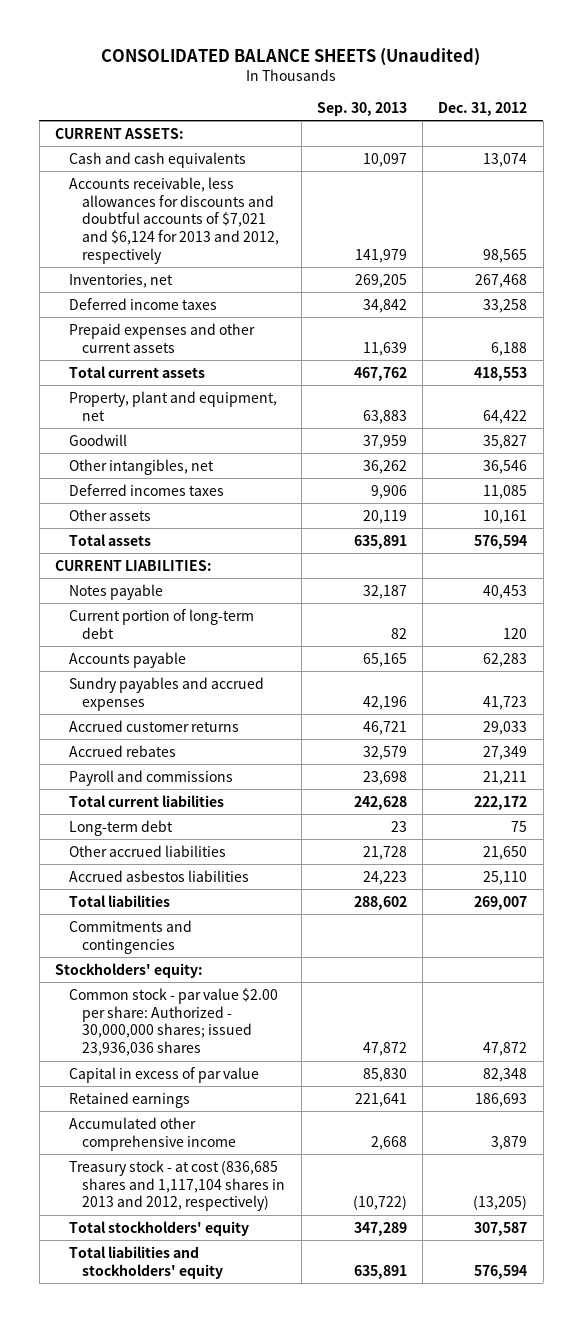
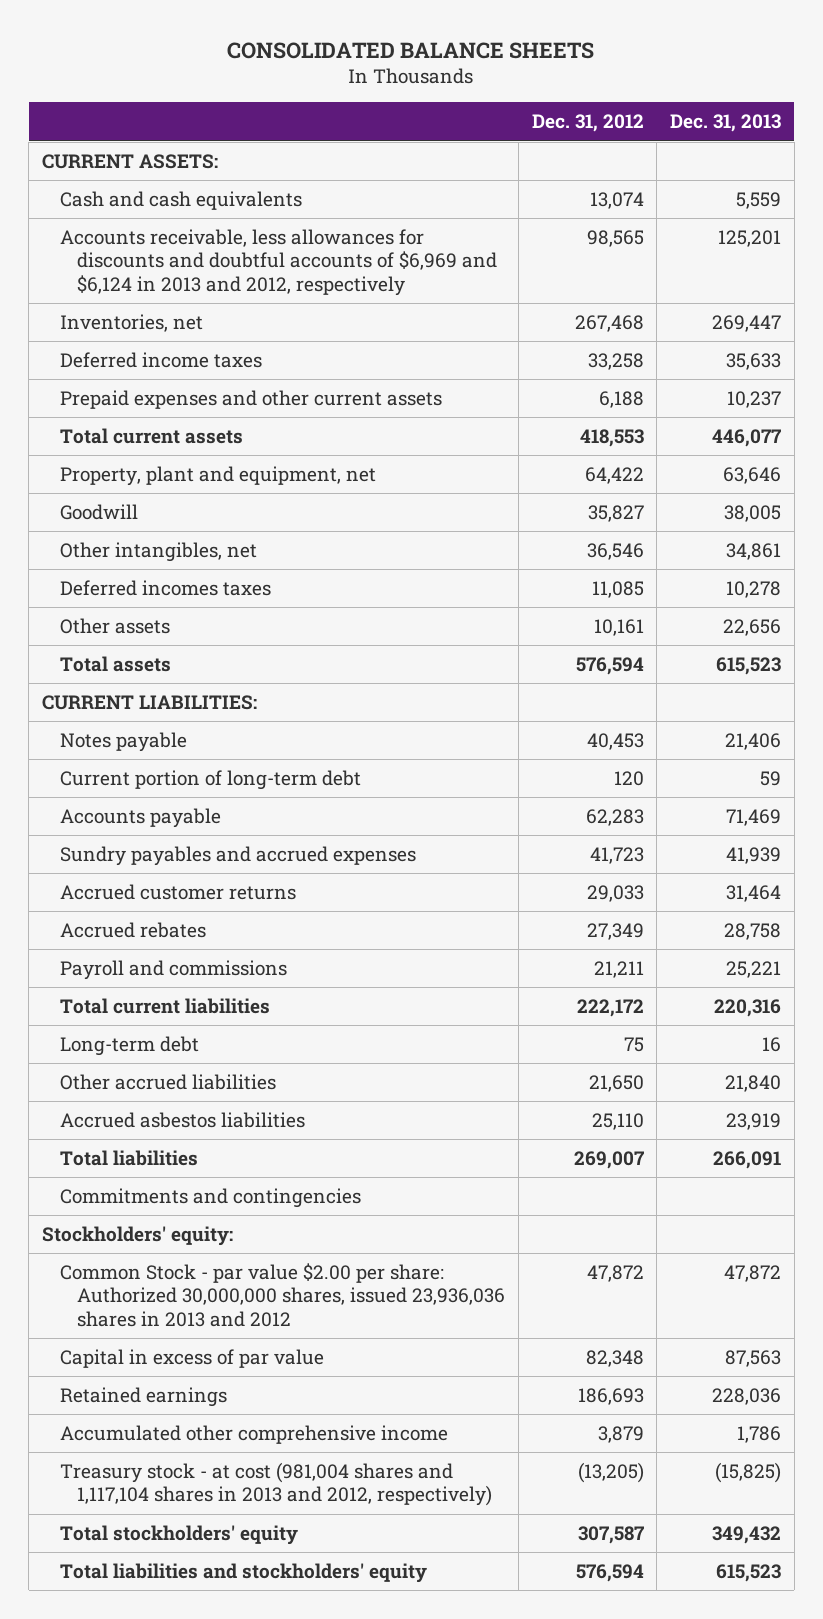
- CONSOLIDATED BALANCE SHEETS (Unaudited)
+ CONSOLIDATED BALANCE SHEETS
- | Sep. 30, 2013 | Dec. 31, 2012
+ | Dec. 31, 2012 | Dec. 31, 2013
- Accounts receivable, less allowances for discounts and doubtful accounts of $7,021 and $6,124 for 2013 and 2012, respectively | 141,979 | 98,565
+ Accounts receivable, less allowances for discounts and doubtful accounts of $6,969 and $6,124 in 2013 and 2012, respectively | 98,565 | 125,201
- Common stock - par value $2.00 per share: Authorized - 30,000,000 shares; issued 23,936,036 shares | 47,872 | 47,872
+ Common Stock - par value $2.00 per share: Authorized 30,000,000 shares, issued 23,936,036 shares in 2013 and 2012 | 47,872 | 47,872
- Treasury stock - at cost (836,685 shares and 1,117,104 shares in 2013 and 2012, respectively) | (10,722) | (13,205)
+ Treasury stock - at cost (981,004 shares and 1,117,104 shares in 2013 and 2012, respectively) | (13,205) | (15,825)

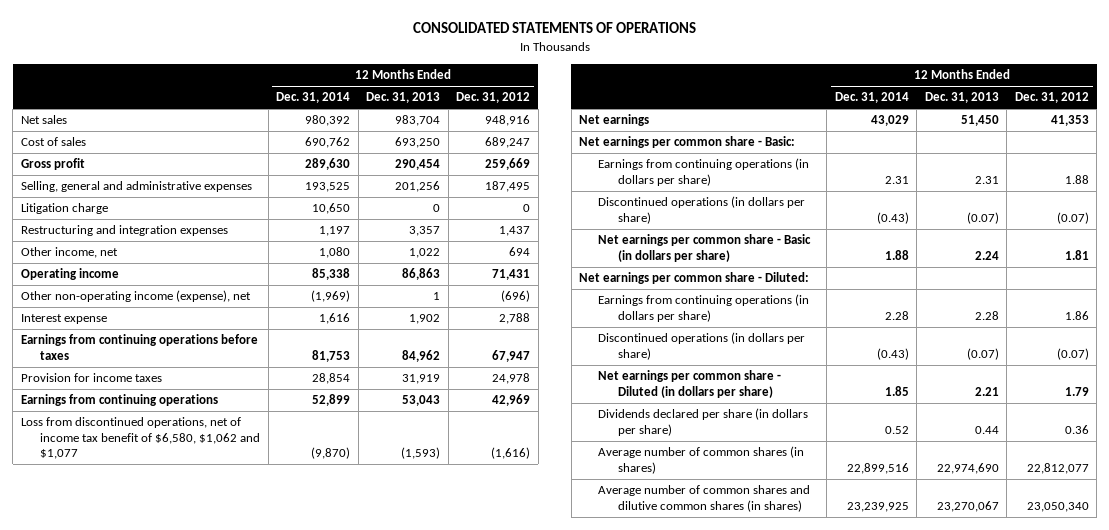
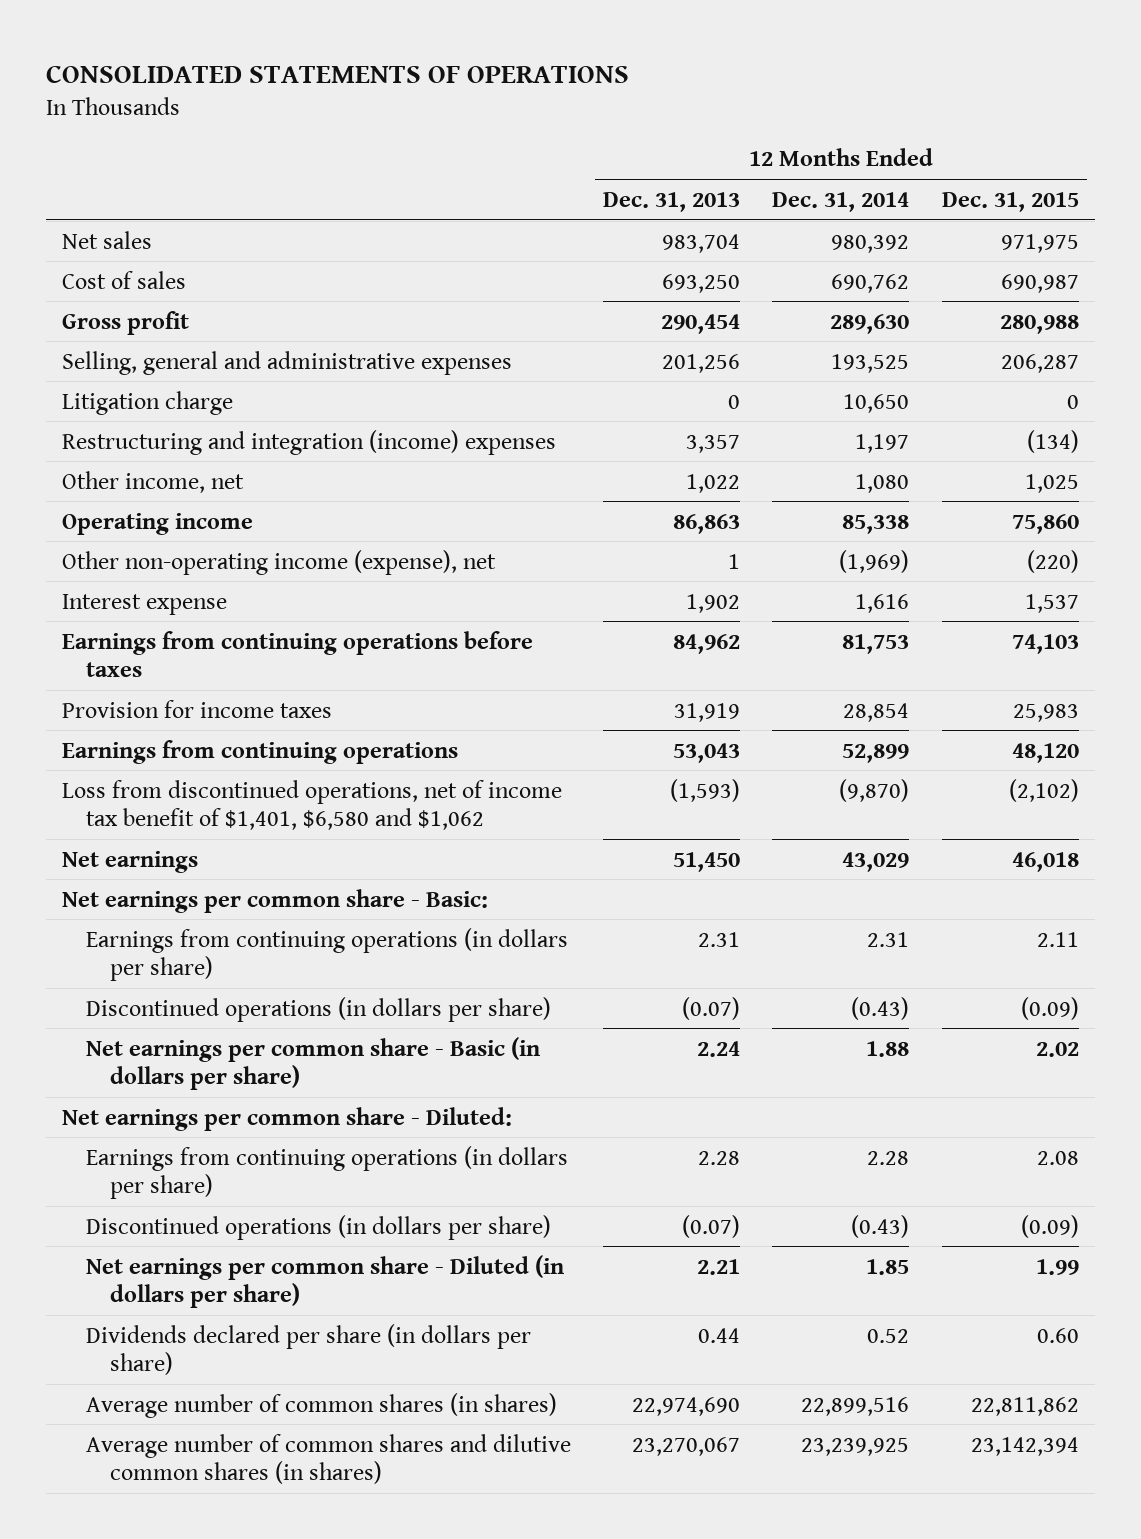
- | 12 Months Ended Dec. 31, 2014 | 12 Months Ended Dec. 31, 2013 | 12 Months Ended Dec. 31, 2012
+ | 12 Months Ended Dec. 31, 2013 | 12 Months Ended Dec. 31, 2014 | 12 Months Ended Dec. 31, 2015
- Restructuring and integration expenses | 1,197 | 3,357 | 1,437
+ Restructuring and integration (income) expenses | 3,357 | 1,197 | (134)
- Loss from discontinued operations, net of income tax benefit of $6,580, $1,062 and $1,077 | (9,870) | (1,593) | (1,616)
+ Loss from discontinued operations, net of income tax benefit of $1,401, $6,580 and $1,062 | (1,593) | (9,870) | (2,102)

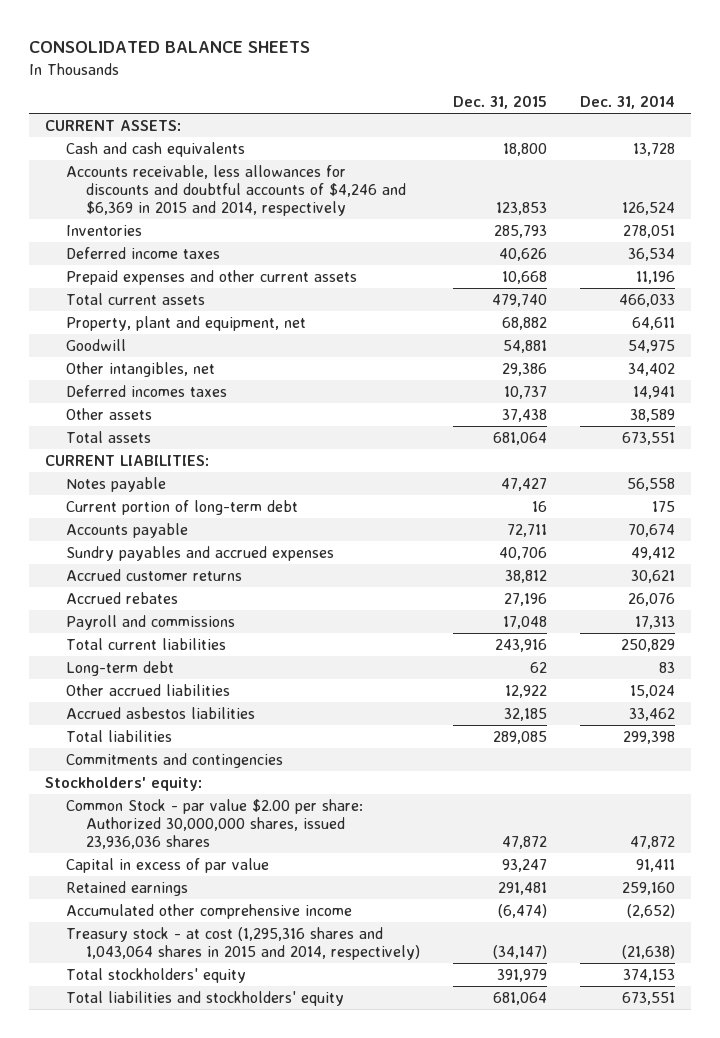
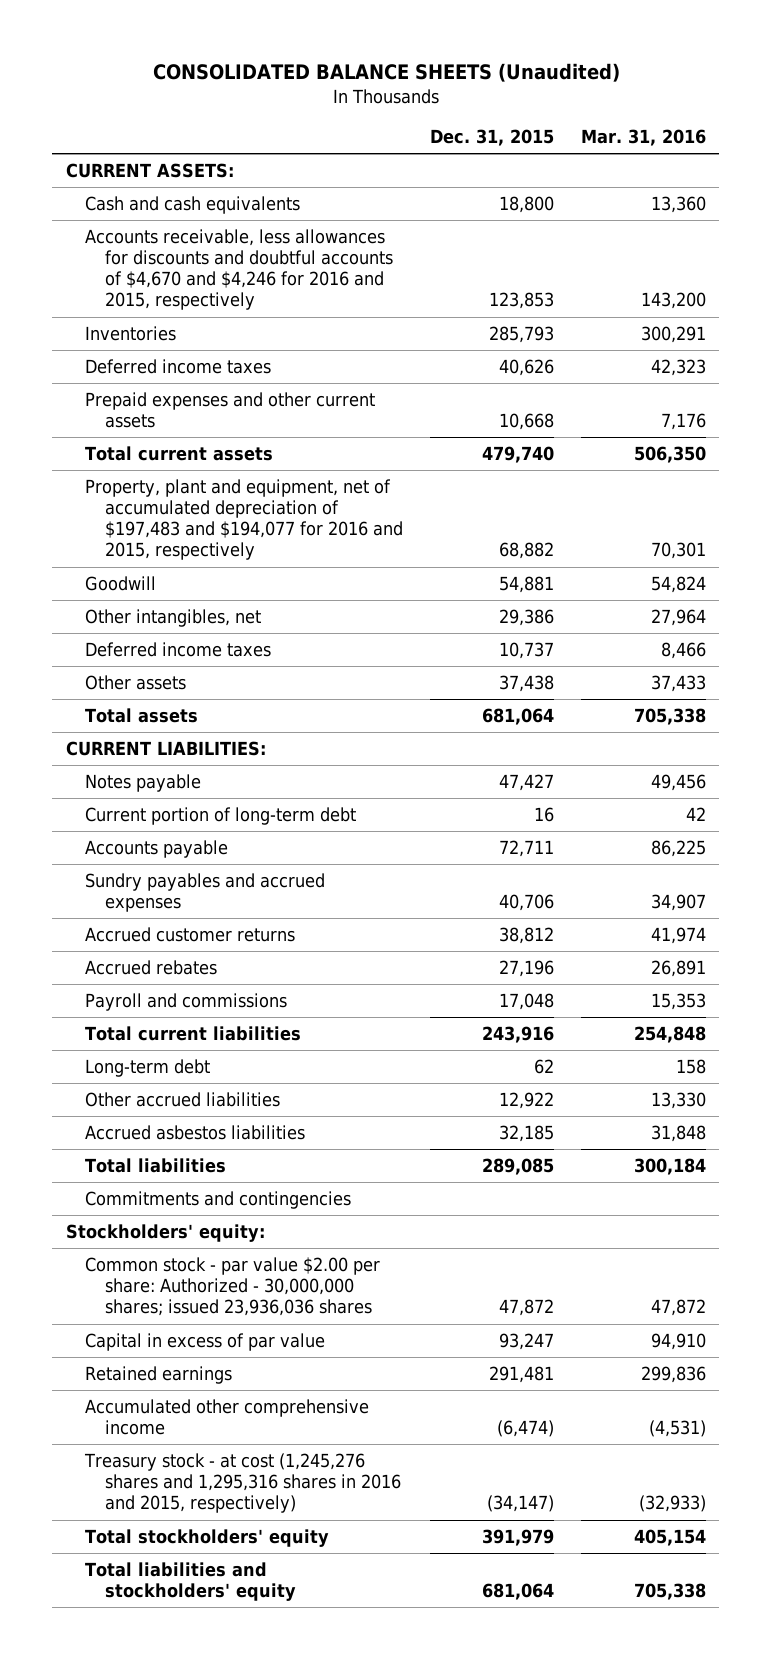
- CONSOLIDATED BALANCE SHEETS
+ CONSOLIDATED BALANCE SHEETS (Unaudited)
- | Dec. 31, 2015 | Dec. 31, 2014
+ | Dec. 31, 2015 | Mar. 31, 2016
- Accounts receivable, less allowances for discounts and doubtful accounts of $4,246 and $6,369 in 2015 and 2014, respectively | 123,853 | 126,524
+ Accounts receivable, less allowances for discounts and doubtful accounts of $4,670 and $4,246 for 2016 and 2015, respectively | 123,853 | 143,200
- Property, plant and equipment, net | 68,882 | 64,611
+ Property, plant and equipment, net of accumulated depreciation of $197,483 and $194,077 for 2016 and 2015, respectively | 68,882 | 70,301
- Deferred incomes taxes | 10,737 | 14,941
+ Deferred income taxes | 10,737 | 8,466
- Common Stock - par value $2.00 per share: Authorized 30,000,000 shares, issued 23,936,036 shares | 47,872 | 47,872
+ Common stock - par value $2.00 per share: Authorized - 30,000,000 shares; issued 23,936,036 shares | 47,872 | 47,872
- Treasury stock - at cost (1,295,316 shares and 1,043,064 shares in 2015 and 2014, respectively) | (34,147) | (21,638)
+ Treasury stock - at cost (1,245,276 shares and 1,295,316 shares in 2016 and 2015, respectively) | (34,147) | (32,933)

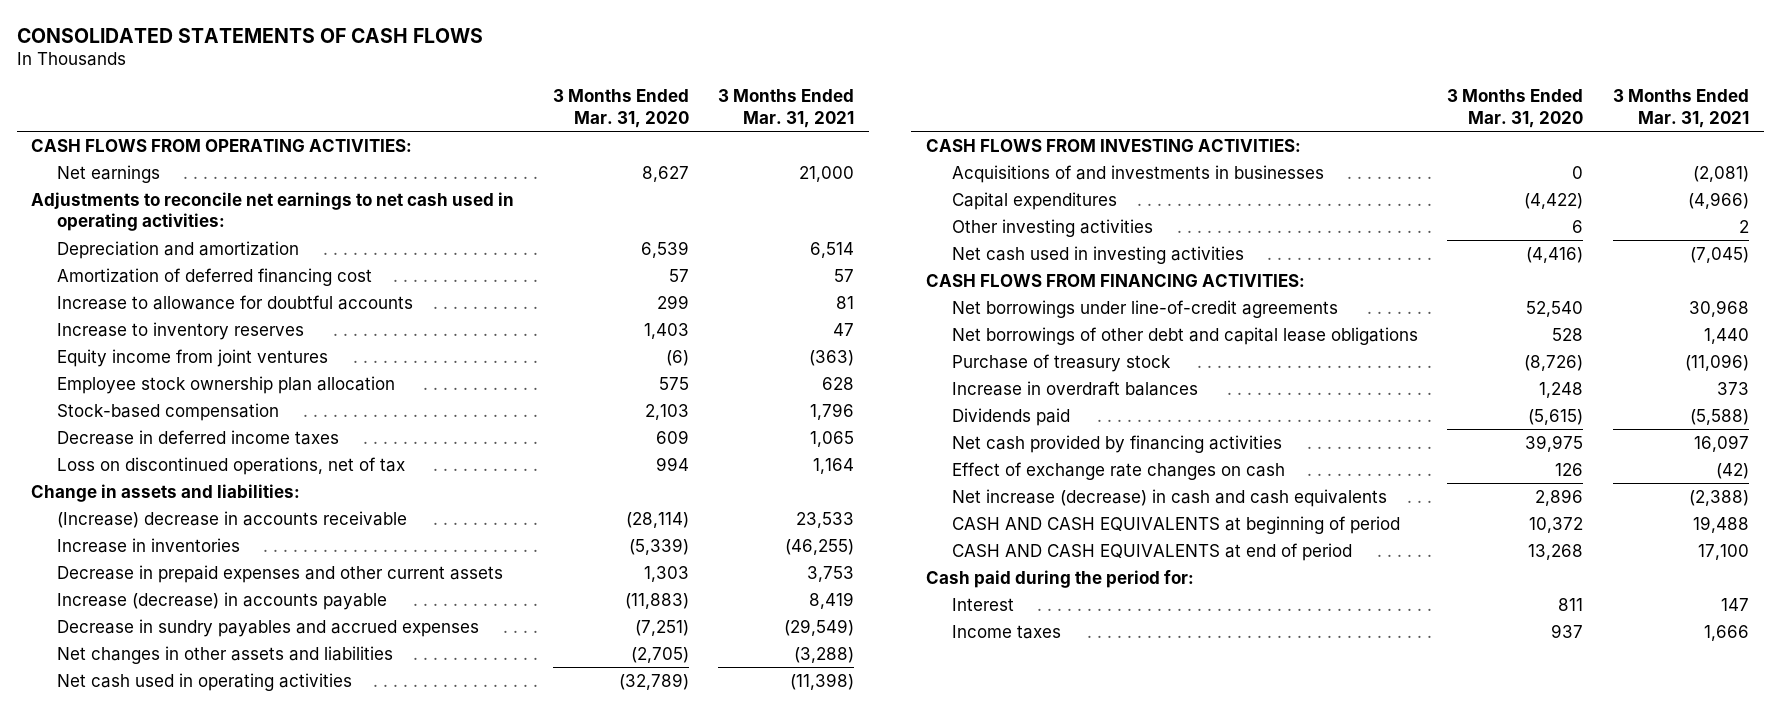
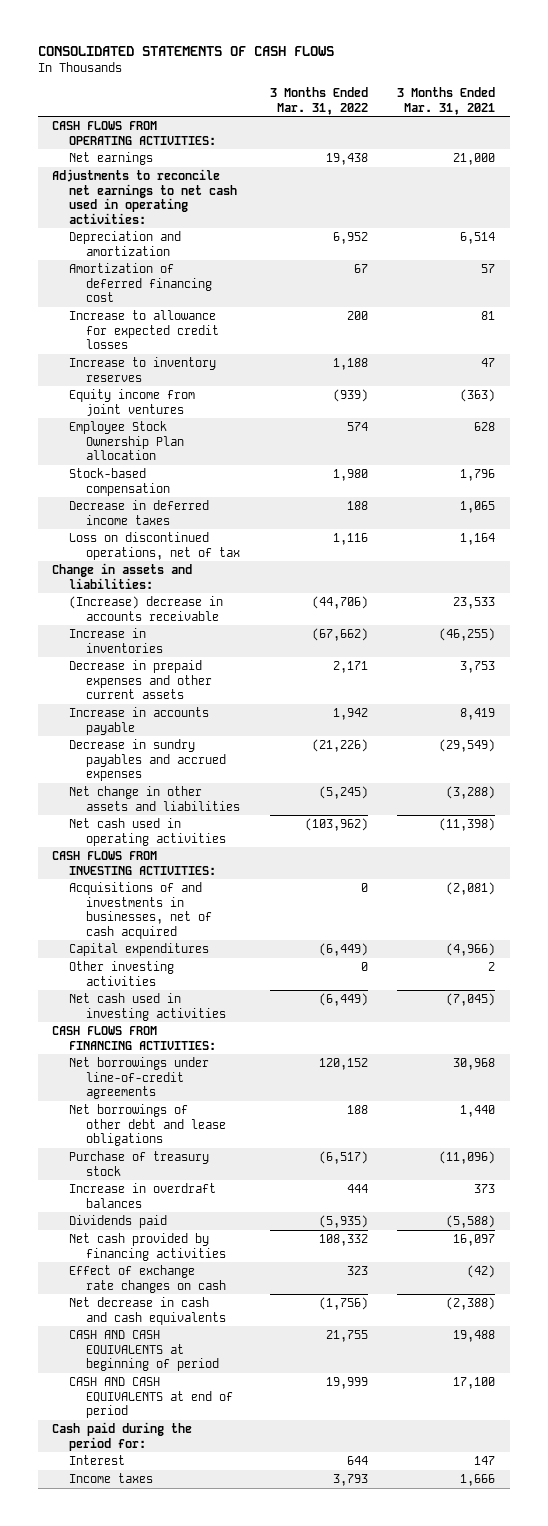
- | 3 Months Ended Mar. 31, 2020 | 3 Months Ended Mar. 31, 2021
+ | 3 Months Ended Mar. 31, 2022 | 3 Months Ended Mar. 31, 2021
- Increase to allowance for doubtful accounts | 299 | 81
+ Increase to allowance for expected credit losses | 200 | 81
- Employee stock ownership plan allocation | 575 | 628
+ Employee Stock Ownership Plan allocation | 574 | 628
- Increase (decrease) in accounts payable | (11,883) | 8,419
+ Increase in accounts payable | 1,942 | 8,419
- Net changes in other assets and liabilities | (2,705) | (3,288)
+ Net change in other assets and liabilities | (5,245) | (3,288)
- Acquisitions of and investments in businesses | 0 | (2,081)
+ Acquisitions of and investments in businesses, net of cash acquired | 0 | (2,081)
- Net borrowings of other debt and capital lease obligations | 528 | 1,440
+ Net borrowings of other debt and lease obligations | 188 | 1,440
- Net increase (decrease) in cash and cash equivalents | 2,896 | (2,388)
+ Net decrease in cash and cash equivalents | (1,756) | (2,388)

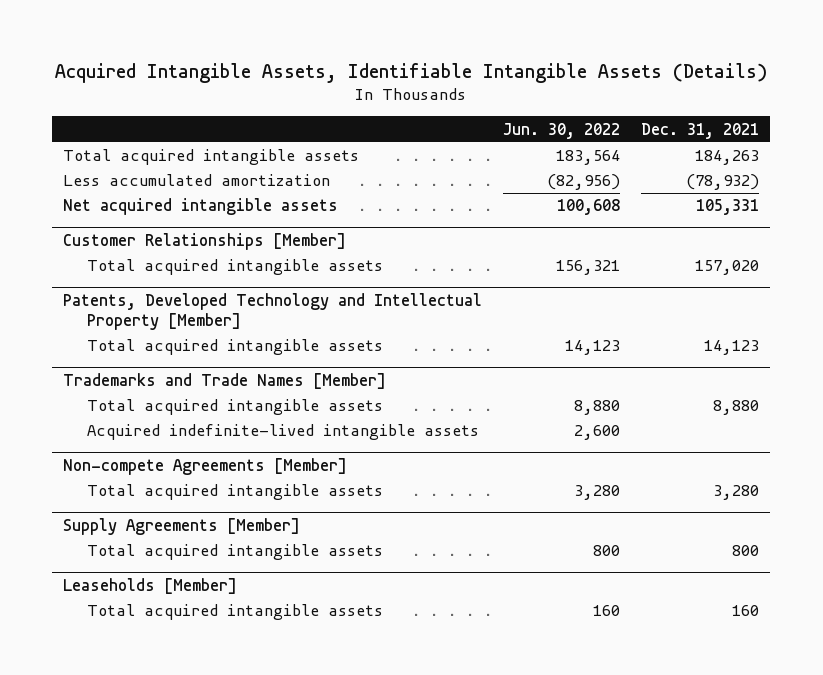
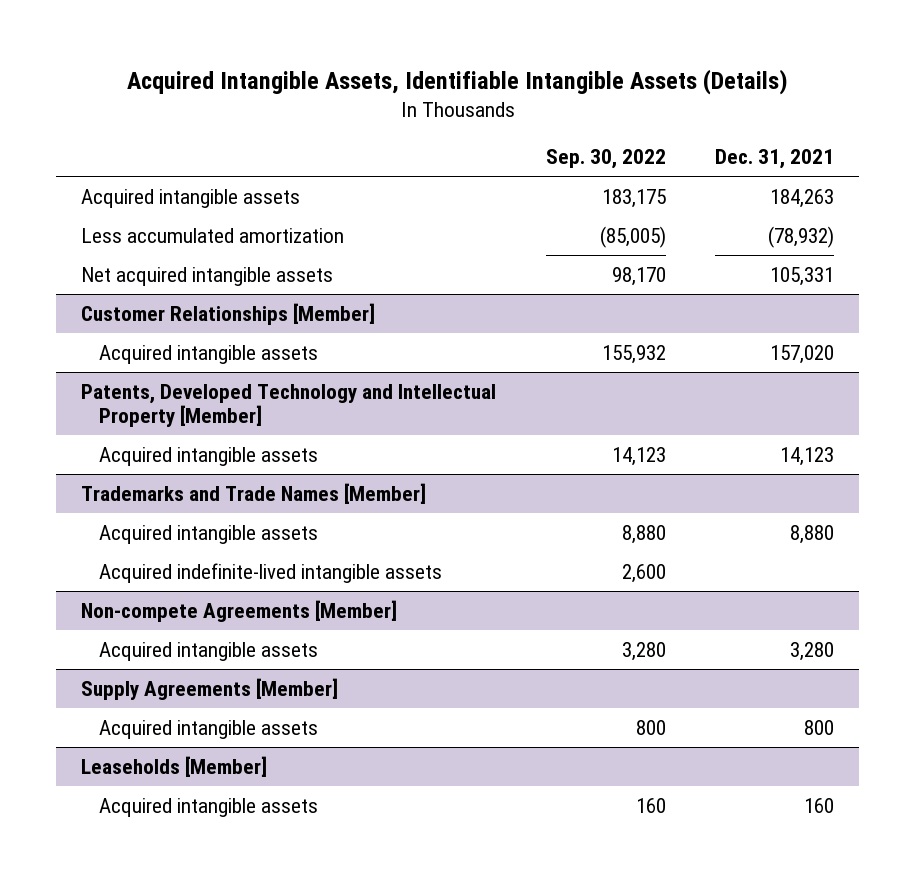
- | Jun. 30, 2022 | Dec. 31, 2021
+ | Sep. 30, 2022 | Dec. 31, 2021
- Total acquired intangible assets | 183,564 | 184,263
+ Acquired intangible assets | 183,175 | 184,263
@ Customer Relationships [Member]
- Total acquired intangible assets | 156,321 | 157,020
+ Acquired intangible assets | 155,932 | 157,020
@ Patents, Developed Technology and Intellectual Property [Member]
- Total acquired intangible assets | 14,123 | 14,123
+ Acquired intangible assets | 14,123 | 14,123
@ Trademarks and Trade Names [Member]
- Total acquired intangible assets | 8,880 | 8,880
+ Acquired intangible assets | 8,880 | 8,880
@ Non-compete Agreements [Member]
- Total acquired intangible assets | 3,280 | 3,280
+ Acquired intangible assets | 3,280 | 3,280
@ Supply Agreements [Member]
- Total acquired intangible assets | 800 | 800
+ Acquired intangible assets | 800 | 800
@ Leaseholds [Member]
- Total acquired intangible assets | 160 | 160
+ Acquired intangible assets | 160 | 160

